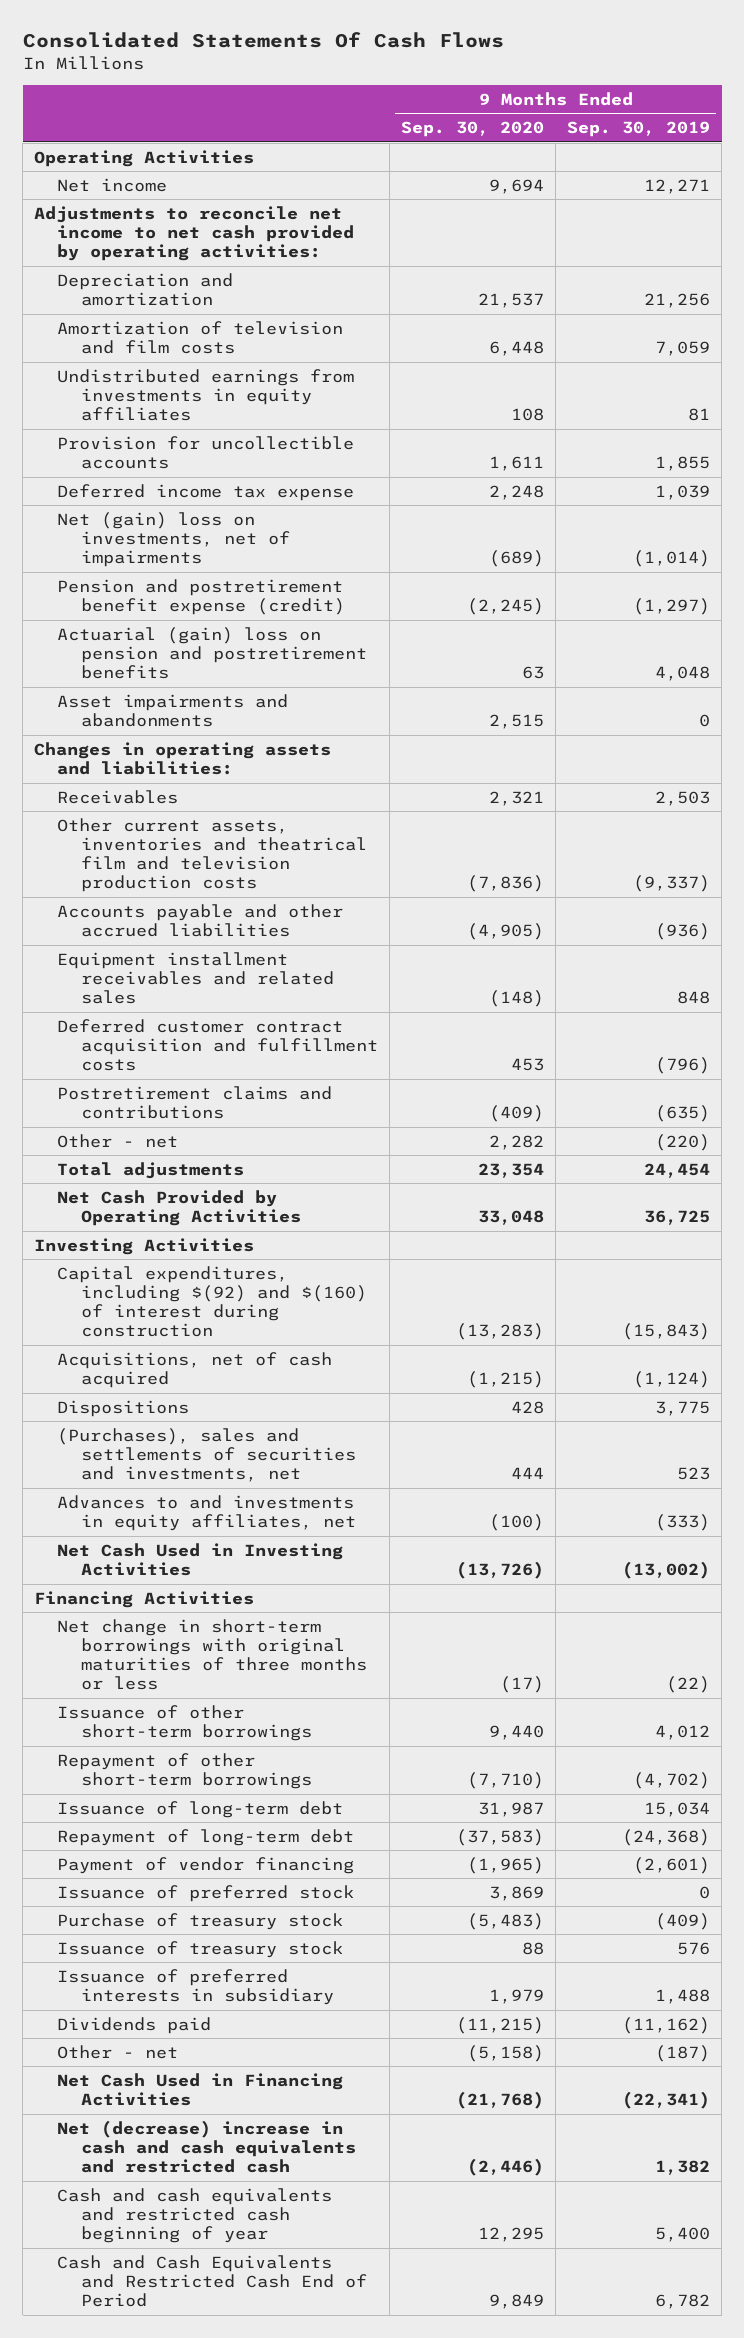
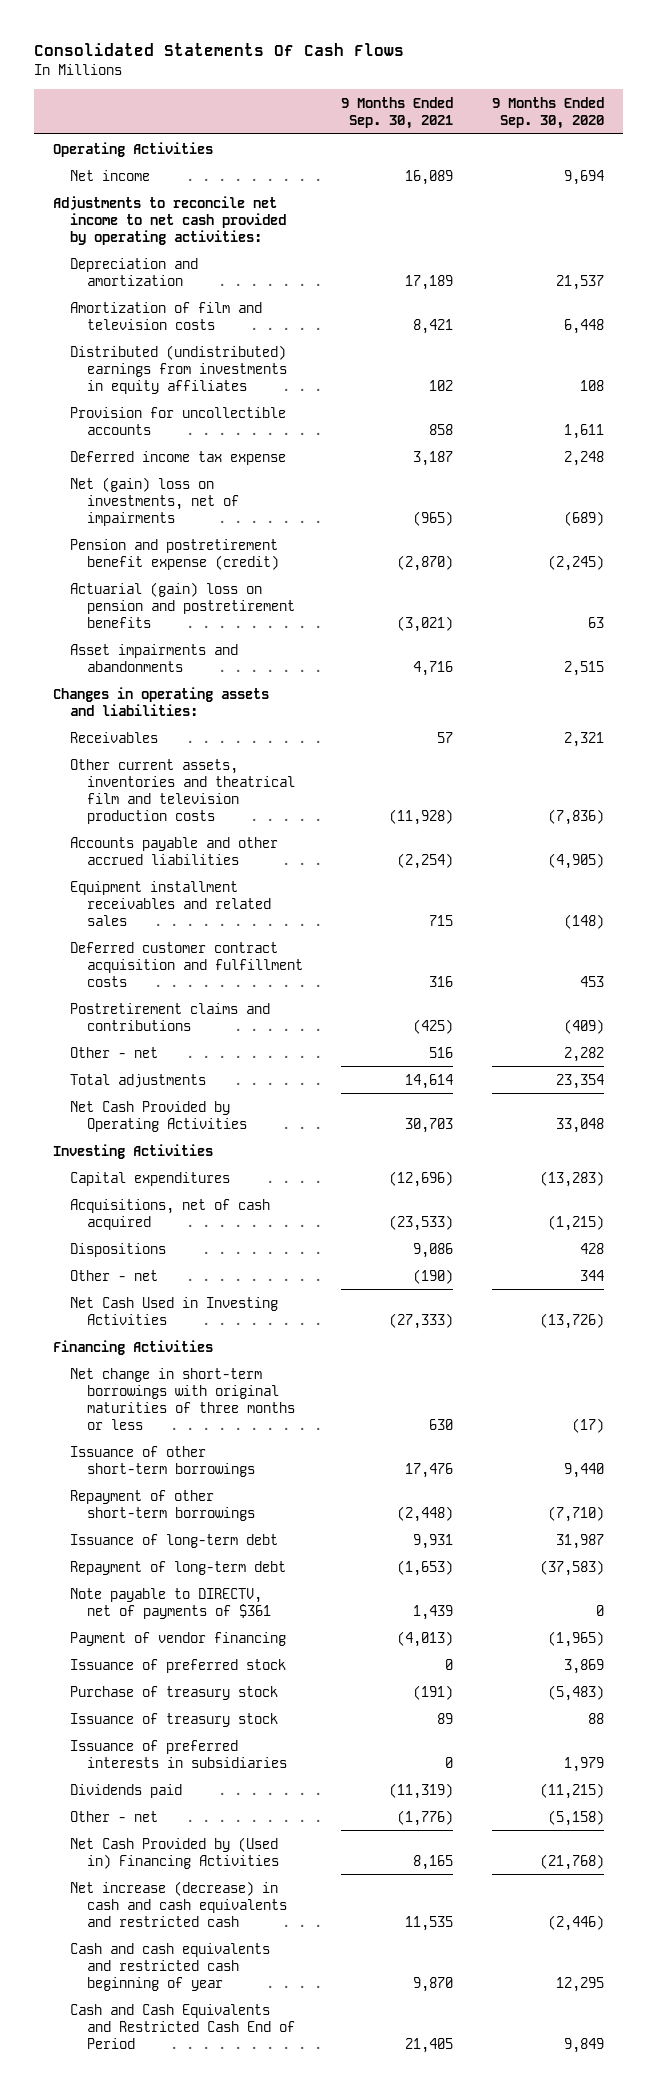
- | 9 Months Ended Sep. 30, 2020 | 9 Months Ended Sep. 30, 2019
+ | 9 Months Ended Sep. 30, 2021 | 9 Months Ended Sep. 30, 2020
- Amortization of television and film costs | 6,448 | 7,059
- Undistributed earnings from investments in equity affiliates | 108 | 81
+ Amortization of film and television costs | 8,421 | 6,448
+ Distributed (undistributed) earnings from investments in equity affiliates | 102 | 108
- Capital expenditures, including $(92) and $(160) of interest during construction | (13,283) | (15,843)
+ Capital expenditures | (12,696) | (13,283)
- (Purchases), sales and settlements of securities and investments, net | 444 | 523
- Advances to and investments in equity affiliates, net | (100) | (333)
+ Other - net | (190) | 344
+ Note payable to DIRECTV, net of payments of $361 | 1,439 | 0
- Issuance of preferred interests in subsidiary | 1,979 | 1,488
+ Issuance of preferred interests in subsidiaries | 0 | 1,979
- Net Cash Used in Financing Activities | (21,768) | (22,341)
- Net (decrease) increase in cash and cash equivalents and restricted cash | (2,446) | 1,382
+ Net Cash Provided by (Used in) Financing Activities | 8,165 | (21,768)
+ Net increase (decrease) in cash and cash equivalents and restricted cash | 11,535 | (2,446)

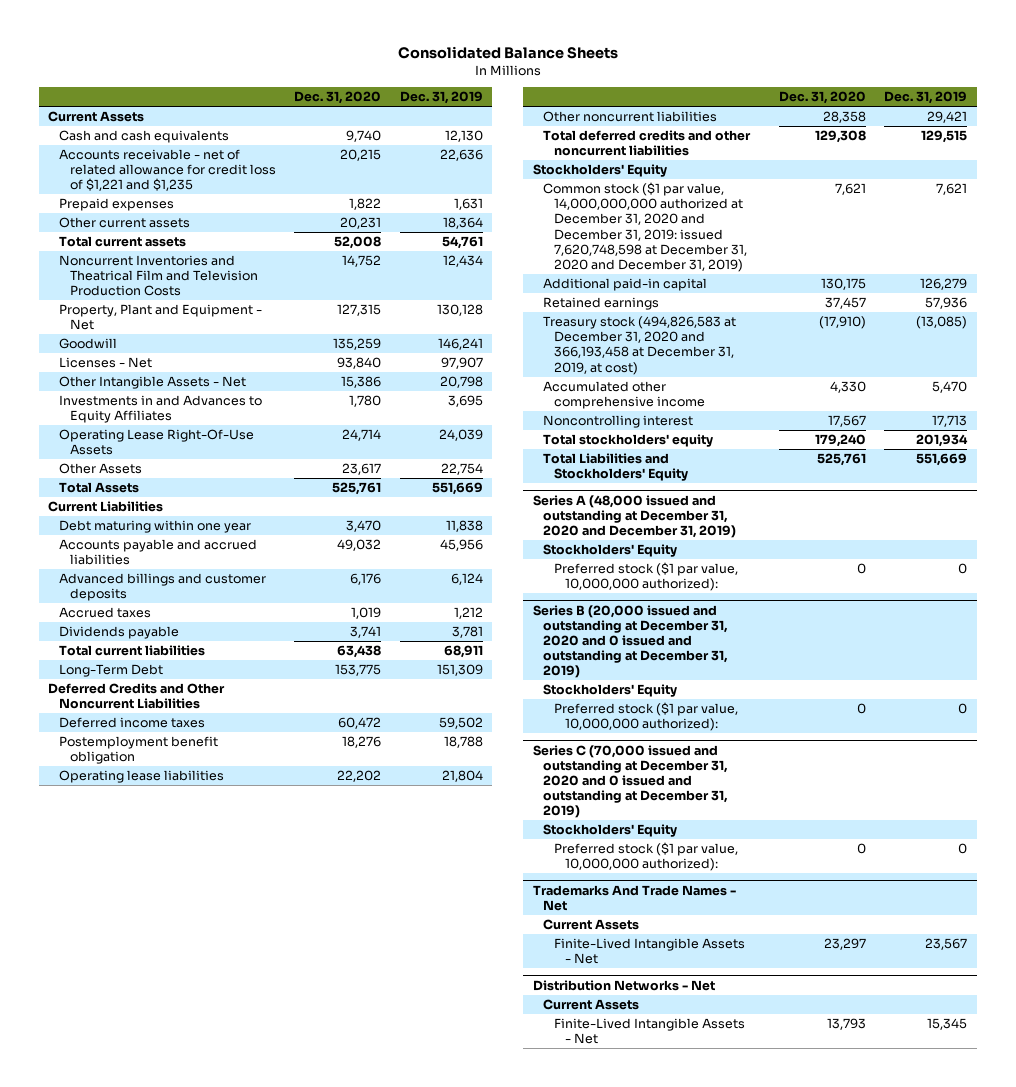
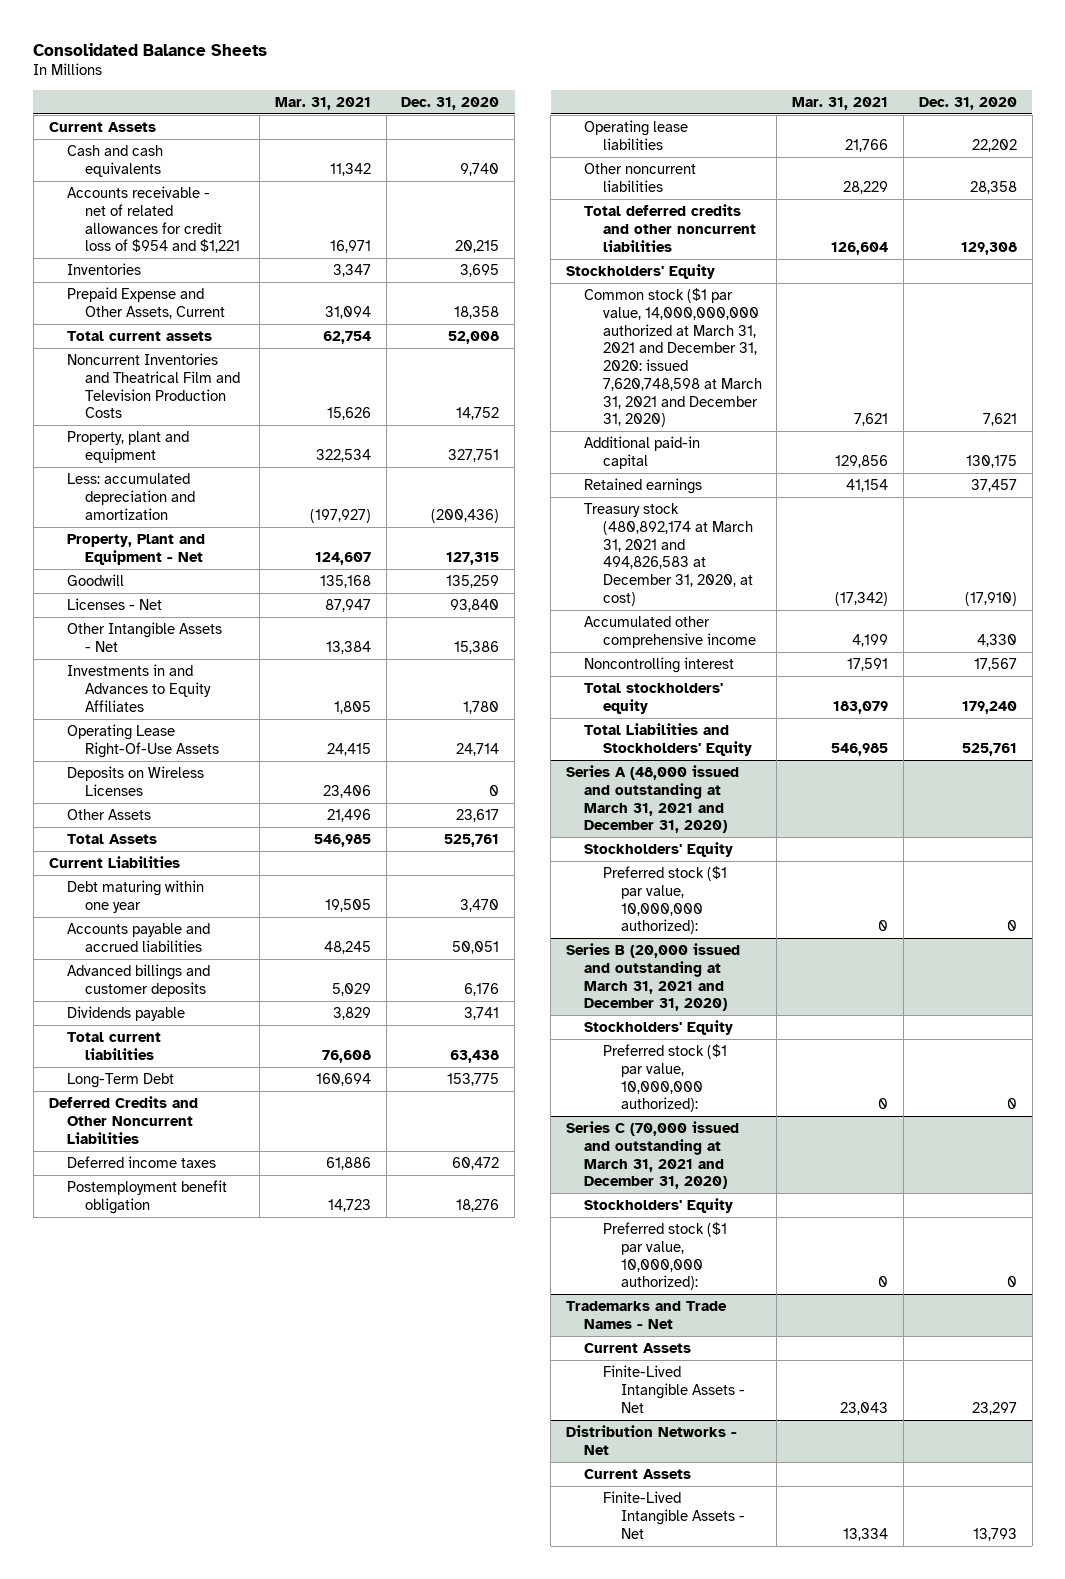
- | Dec. 31, 2020 | Dec. 31, 2019
+ | Mar. 31, 2021 | Dec. 31, 2020
- Accounts receivable - net of related allowance for credit loss of $1,221 and $1,235 | 20,215 | 22,636
- Prepaid expenses | 1,822 | 1,631
- Other current assets | 20,231 | 18,364
+ Accounts receivable - net of related allowances for credit loss of $954 and $1,221 | 16,971 | 20,215
+ Inventories | 3,347 | 3,695
+ Prepaid Expense and Other Assets, Current | 31,094 | 18,358
+ Property, plant and equipment | 322,534 | 327,751
+ Less: accumulated depreciation and amortization | (197,927) | (200,436)
+ Deposits on Wireless Licenses | 23,406 | 0
- Accounts payable and accrued liabilities | 49,032 | 45,956
+ Accounts payable and accrued liabilities | 48,245 | 50,051
- Accrued taxes | 1,019 | 1,212
- Common stock ($1 par value, 14,000,000,000 authorized at December 31, 2020 and December 31, 2019: issued 7,620,748,598 at December 31, 2020 and December 31, 2019) | 7,621 | 7,621
+ Common stock ($1 par value, 14,000,000,000 authorized at March 31, 2021 and December 31, 2020: issued 7,620,748,598 at March 31, 2021 and December 31, 2020) | 7,621 | 7,621
- Treasury stock (494,826,583 at December 31, 2020 and 366,193,458 at December 31, 2019, at cost) | (17,910) | (13,085)
+ Treasury stock (480,892,174 at March 31, 2021 and 494,826,583 at December 31, 2020, at cost) | (17,342) | (17,910)
- Series A (48,000 issued and outstanding at December 31, 2020 and December 31, 2019)
+ Series A (48,000 issued and outstanding at March 31, 2021 and December 31, 2020)
- Series B (20,000 issued and outstanding at December 31, 2020 and 0 issued and outstanding at December 31, 2019)
+ Series B (20,000 issued and outstanding at March 31, 2021 and December 31, 2020)
- Series C (70,000 issued and outstanding at December 31, 2020 and 0 issued and outstanding at December 31, 2019)
+ Series C (70,000 issued and outstanding at March 31, 2021 and December 31, 2020)
- Trademarks And Trade Names - Net
+ Trademarks and Trade Names - Net

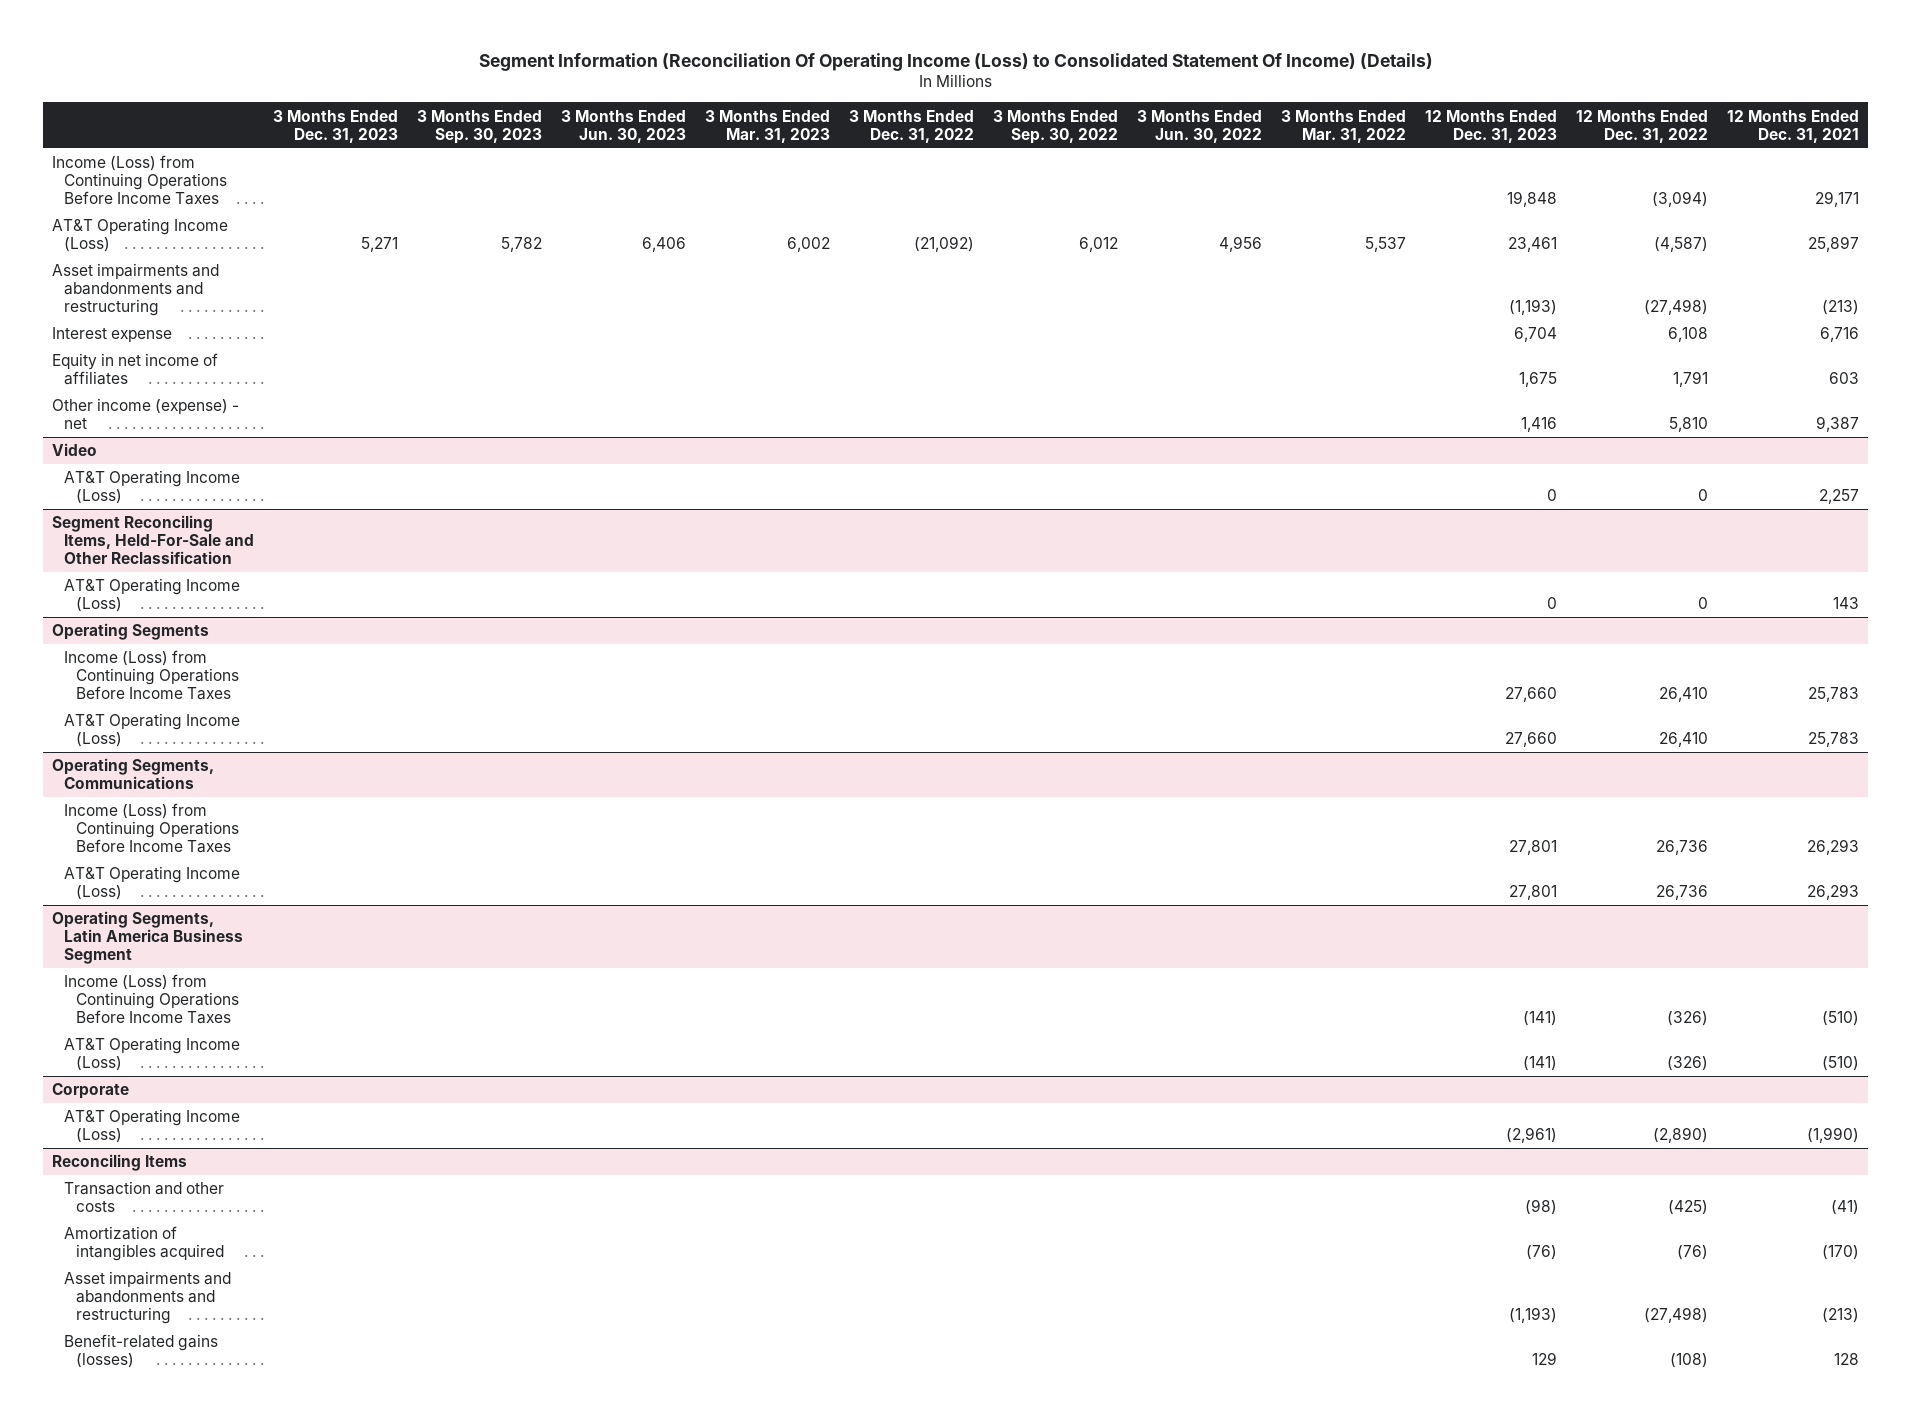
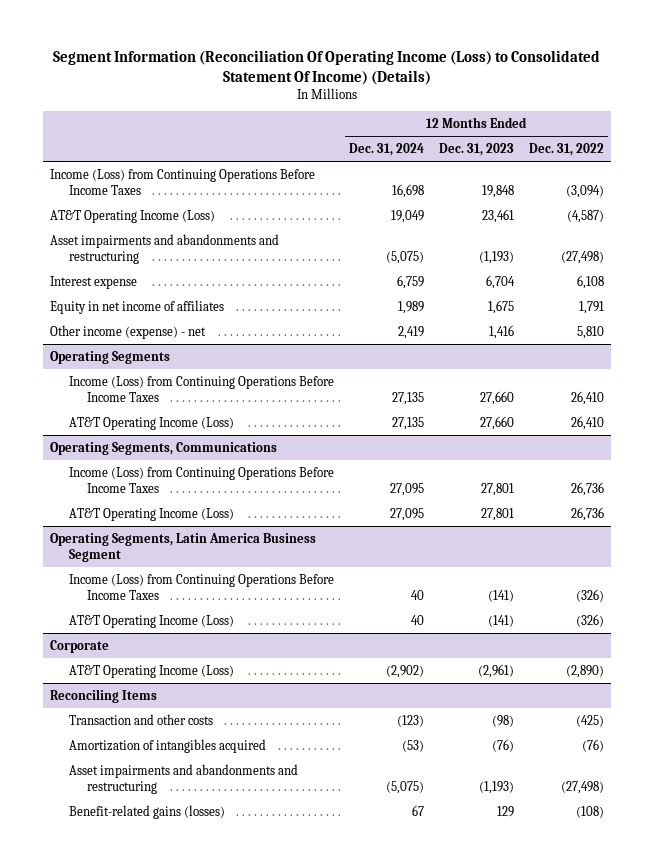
- | 3 Months Ended Dec. 31, 2023 | 3 Months Ended Sep. 30, 2023 | 3 Months Ended Jun. 30, 2023 | 3 Months Ended Mar. 31, 2023 | 3 Months Ended Dec. 31, 2022 | 3 Months Ended Sep. 30, 2022 | 3 Months Ended Jun. 30, 2022 | 3 Months Ended Mar. 31, 2022 | 12 Months Ended Dec. 31, 2023 | 12 Months Ended Dec. 31, 2022 | 12 Months Ended Dec. 31, 2021
+ | 12 Months Ended Dec. 31, 2024 | 12 Months Ended Dec. 31, 2023 | 12 Months Ended Dec. 31, 2022
- Video
- AT&T Operating Income (Loss) | | | | | | | | | 0 | 0 | 2,257
- Segment Reconciling Items, Held-For-Sale and Other Reclassification
- AT&T Operating Income (Loss) | | | | | | | | | 0 | 0 | 143

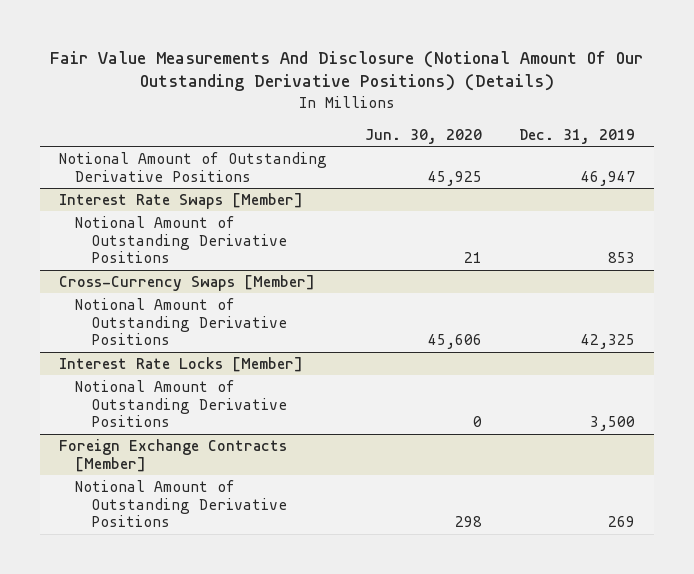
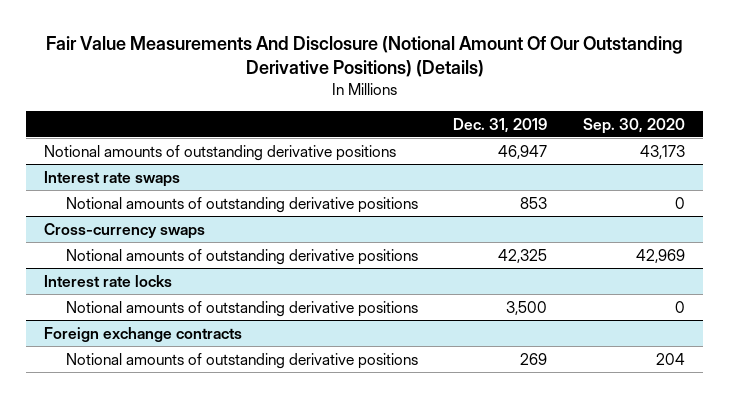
- | Jun. 30, 2020 | Dec. 31, 2019
+ | Dec. 31, 2019 | Sep. 30, 2020
- Notional Amount of Outstanding Derivative Positions | 45,925 | 46,947
- Interest Rate Swaps [Member]
- Notional Amount of Outstanding Derivative Positions | 21 | 853
- Cross-Currency Swaps [Member]
- Notional Amount of Outstanding Derivative Positions | 45,606 | 42,325
- Interest Rate Locks [Member]
- Notional Amount of Outstanding Derivative Positions | 0 | 3,500
- Foreign Exchange Contracts [Member]
- Notional Amount of Outstanding Derivative Positions | 298 | 269
+ Notional amounts of outstanding derivative positions | 46,947 | 43,173
+ Interest rate swaps
+ Notional amounts of outstanding derivative positions | 853 | 0
+ Cross-currency swaps
+ Notional amounts of outstanding derivative positions | 42,325 | 42,969
+ Interest rate locks
+ Notional amounts of outstanding derivative positions | 3,500 | 0
+ Foreign exchange contracts
+ Notional amounts of outstanding derivative positions | 269 | 204

